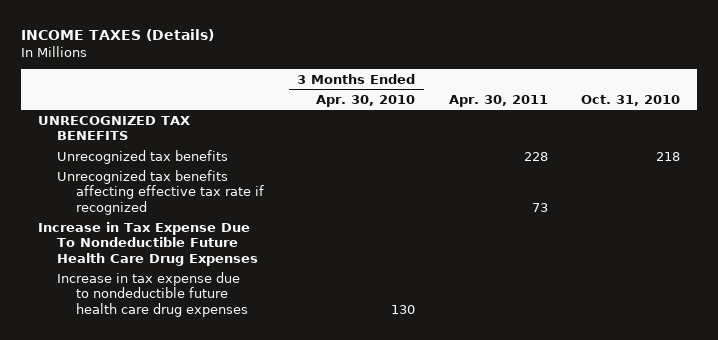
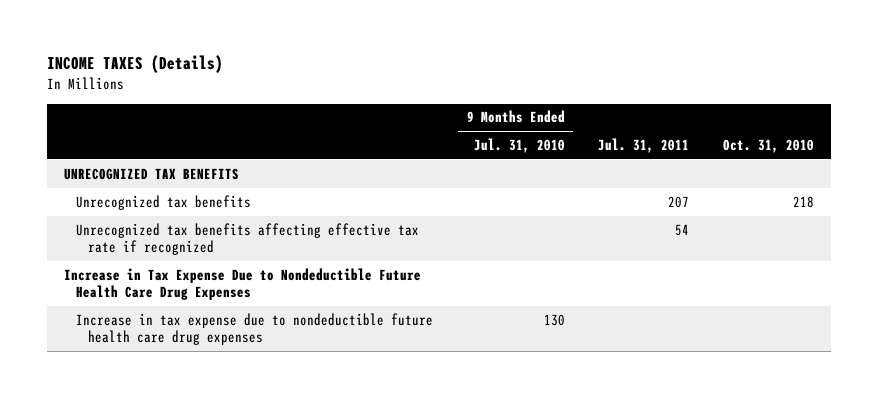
- | 3 Months Ended Apr. 30, 2010 | Apr. 30, 2011 | Oct. 31, 2010
+ | 9 Months Ended Jul. 31, 2010 | Jul. 31, 2011 | Oct. 31, 2010
- Increase in Tax Expense Due To Nondeductible Future Health Care Drug Expenses
+ Increase in Tax Expense Due to Nondeductible Future Health Care Drug Expenses

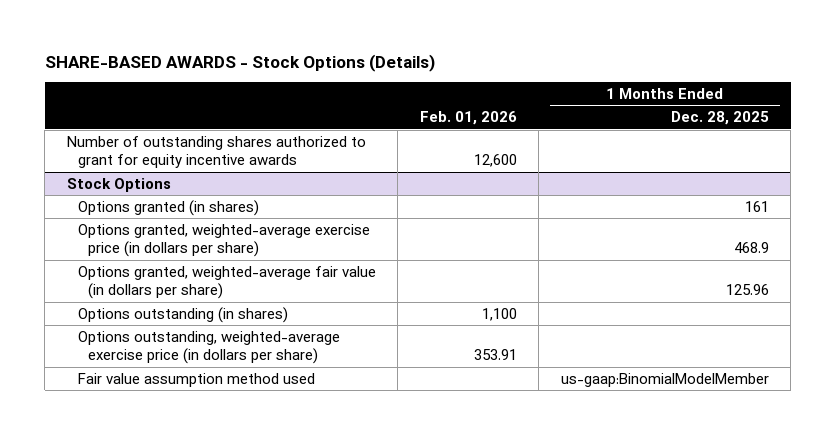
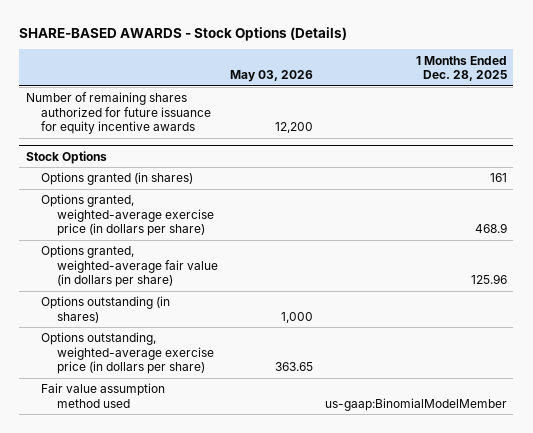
- | Feb. 01, 2026 | 1 Months Ended Dec. 28, 2025
+ | May 03, 2026 | 1 Months Ended Dec. 28, 2025
- Number of outstanding shares authorized to grant for equity incentive awards | 12,600 |
+ Number of remaining shares authorized for future issuance for equity incentive awards | 12,200 |

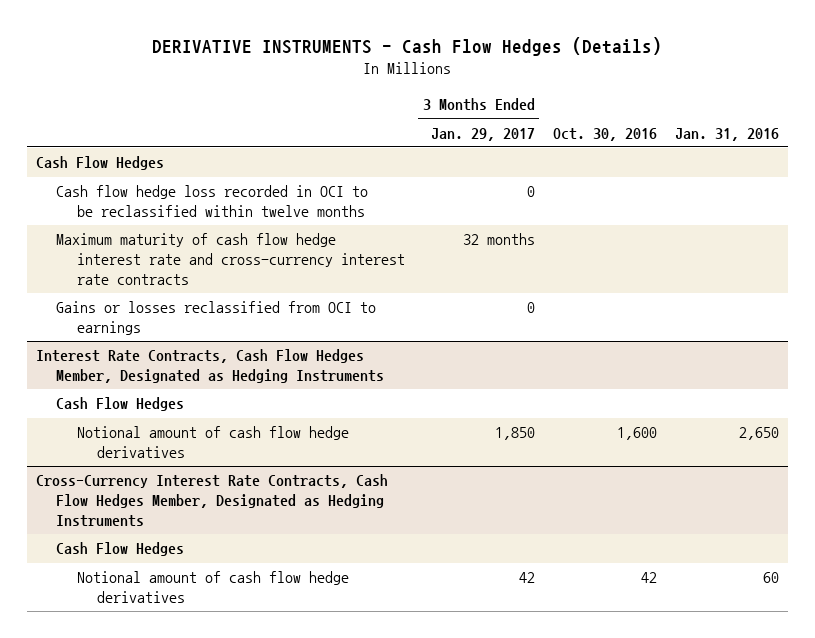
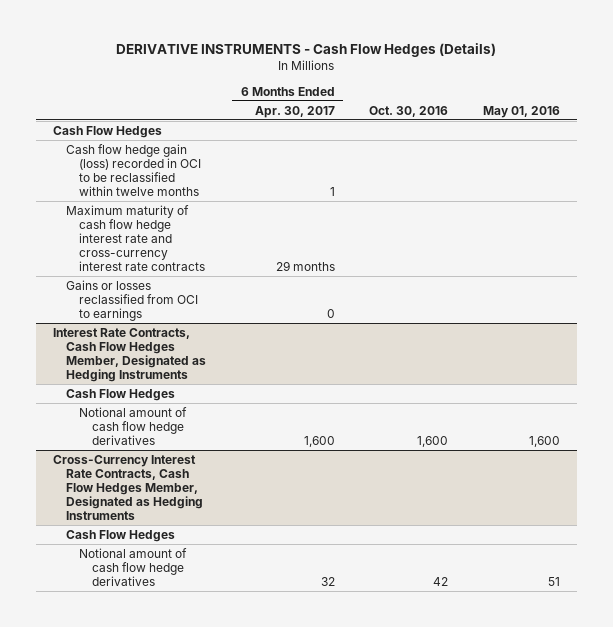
- | 3 Months Ended Jan. 29, 2017 | Oct. 30, 2016 | Jan. 31, 2016
+ | 6 Months Ended Apr. 30, 2017 | Oct. 30, 2016 | May 01, 2016
- Cash flow hedge loss recorded in OCI to be reclassified within twelve months | 0 | |
+ Cash flow hedge gain (loss) recorded in OCI to be reclassified within twelve months | 1 | |

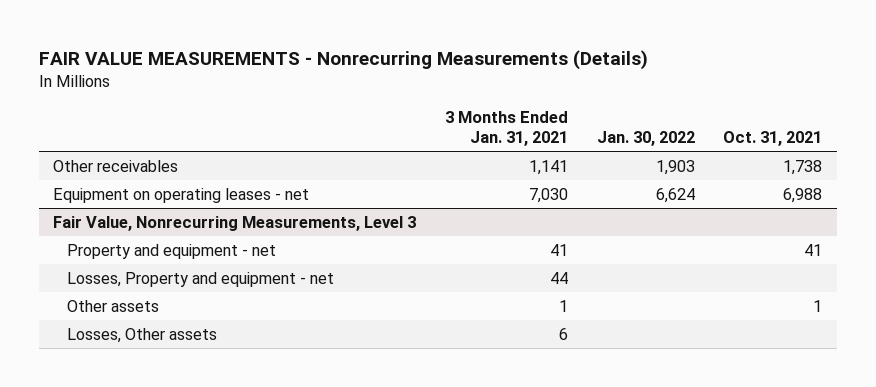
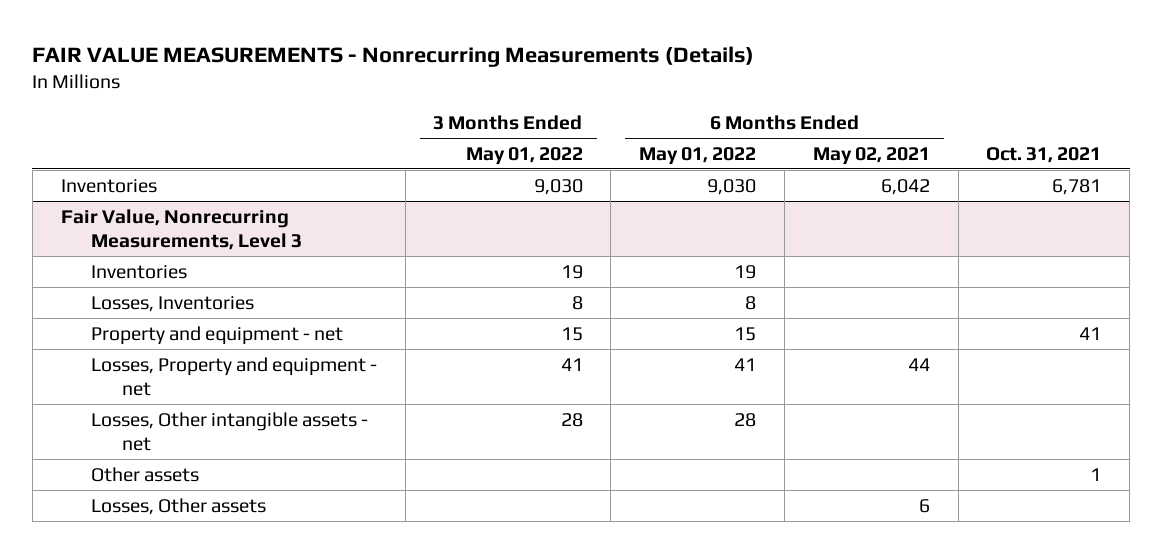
- | 3 Months Ended Jan. 31, 2021 | Jan. 30, 2022 | Oct. 31, 2021
+ | 3 Months Ended May 01, 2022 | 6 Months Ended May 01, 2022 | 6 Months Ended May 02, 2021 | Oct. 31, 2021
- Other receivables | 1,141 | 1,903 | 1,738
- Equipment on operating leases - net | 7,030 | 6,624 | 6,988
+ Inventories | 9,030 | 9,030 | 6,042 | 6,781
@ Fair Value, Nonrecurring Measurements, Level 3
+ Inventories | 19 | 19 | |
+ Losses, Inventories | 8 | 8 | |
+ Losses, Other intangible assets - net | 28 | 28 | |

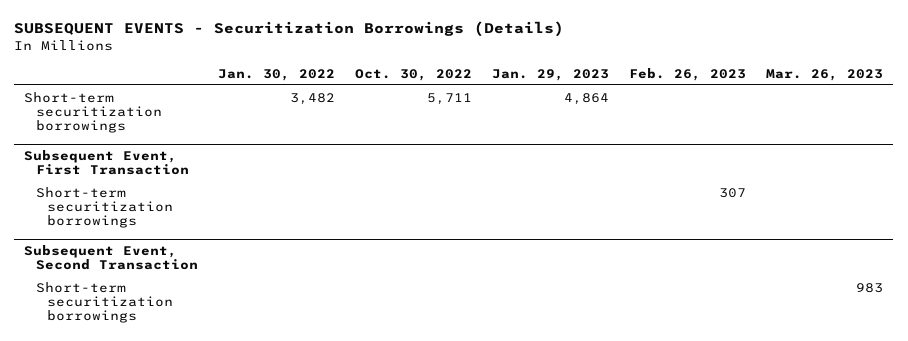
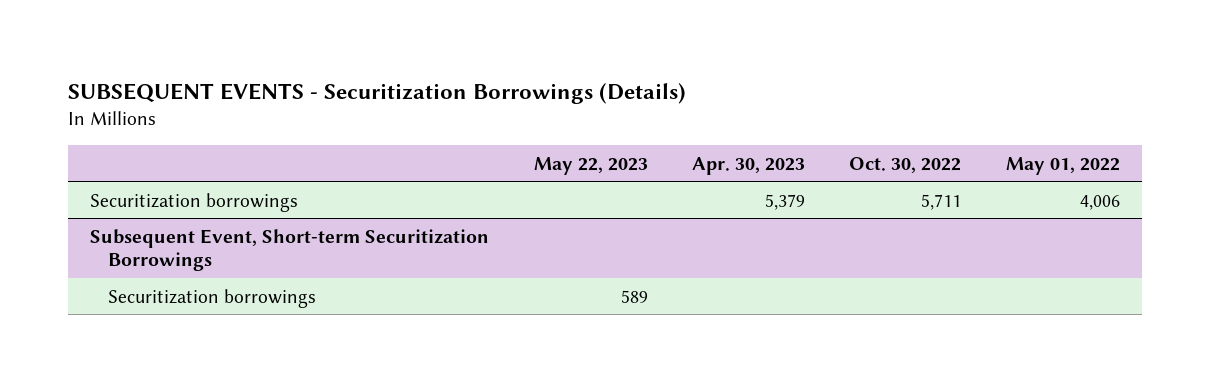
- | Jan. 30, 2022 | Oct. 30, 2022 | Jan. 29, 2023 | Feb. 26, 2023 | Mar. 26, 2023
+ | May 22, 2023 | Apr. 30, 2023 | Oct. 30, 2022 | May 01, 2022
- Short-term securitization borrowings | 3,482 | 5,711 | 4,864 | |
- Subsequent Event, First Transaction
- Short-term securitization borrowings | | | | 307 |
- Subsequent Event, Second Transaction
- Short-term securitization borrowings | | | | | 983
+ Securitization borrowings | | 5,379 | 5,711 | 4,006
+ Subsequent Event, Short-term Securitization Borrowings
+ Securitization borrowings | 589 | | |

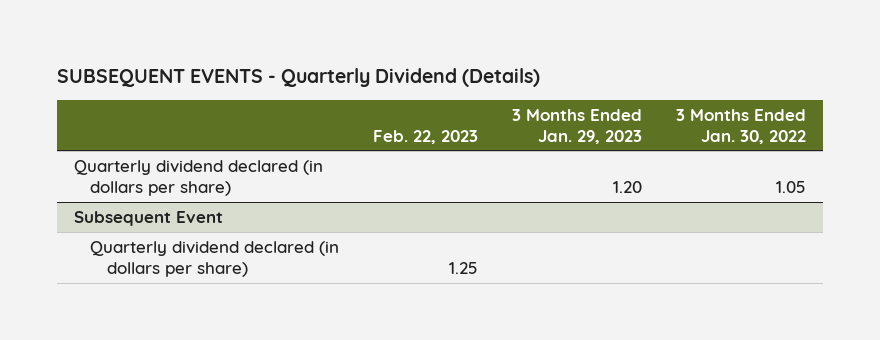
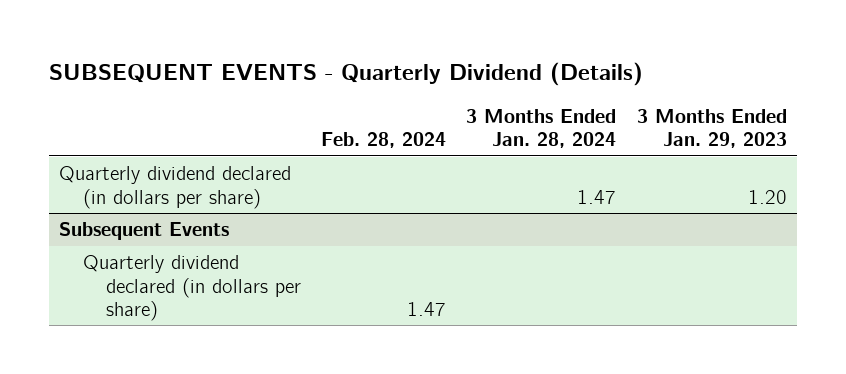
- | Feb. 22, 2023 | 3 Months Ended Jan. 29, 2023 | 3 Months Ended Jan. 30, 2022
+ | Feb. 28, 2024 | 3 Months Ended Jan. 28, 2024 | 3 Months Ended Jan. 29, 2023
- Subsequent Event
+ Subsequent Events

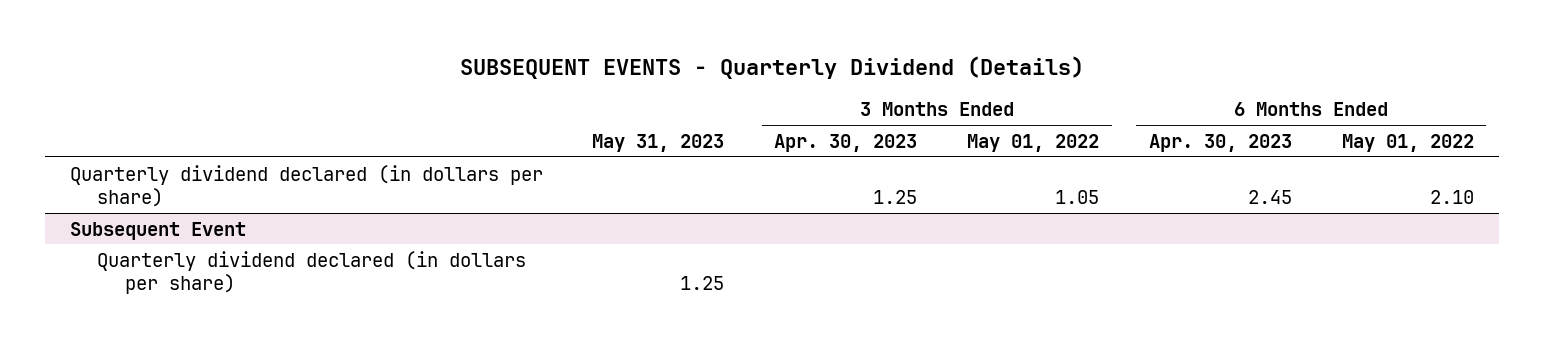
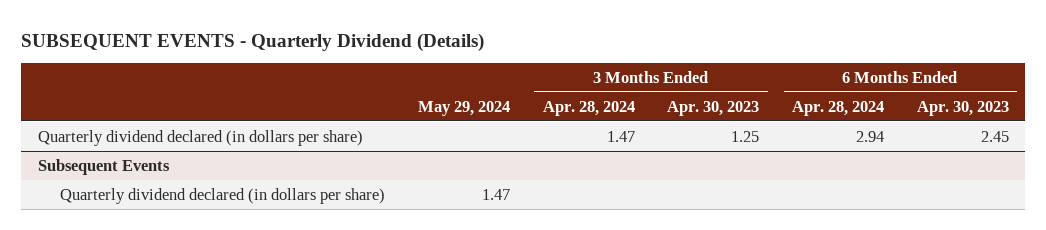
- | May 31, 2023 | 3 Months Ended Apr. 30, 2023 | 3 Months Ended May 01, 2022 | 6 Months Ended Apr. 30, 2023 | 6 Months Ended May 01, 2022
+ | May 29, 2024 | 3 Months Ended Apr. 28, 2024 | 3 Months Ended Apr. 30, 2023 | 6 Months Ended Apr. 28, 2024 | 6 Months Ended Apr. 30, 2023
- Subsequent Event
+ Subsequent Events

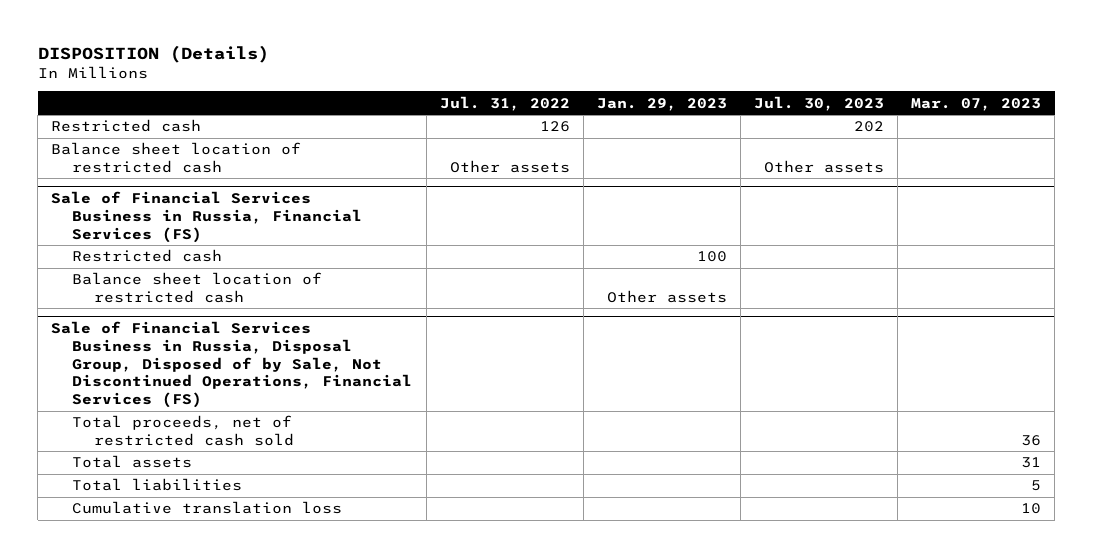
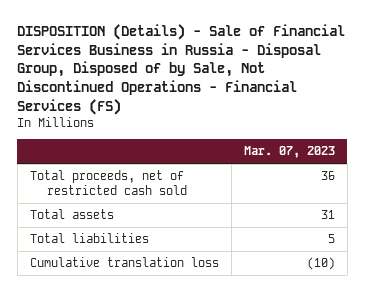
- DISPOSITION (Details)
+ DISPOSITION (Details) - Sale of Financial Services Business in Russia - Disposal Group, Disposed of by Sale, Not Discontinued Operations - Financial Services (FS)
- | Jul. 31, 2022 | Jan. 29, 2023 | Jul. 30, 2023 | Mar. 07, 2023
+ | Mar. 07, 2023
- Restricted cash | 126 | | 202 |
- Balance sheet location of restricted cash | Other assets | | Other assets |
- Sale of Financial Services Business in Russia, Financial Services (FS)
- Restricted cash | | 100 | |
- Balance sheet location of restricted cash | | Other assets | |
- Sale of Financial Services Business in Russia, Disposal Group, Disposed of by Sale, Not Discontinued Operations, Financial Services (FS)
- Total proceeds, net of restricted cash sold | | | | 36
- Total assets | | | | 31
- Total liabilities | | | | 5
- Cumulative translation loss | | | | 10
+ Total proceeds, net of restricted cash sold | 36
+ Total assets | 31
+ Total liabilities | 5
+ Cumulative translation loss | (10)

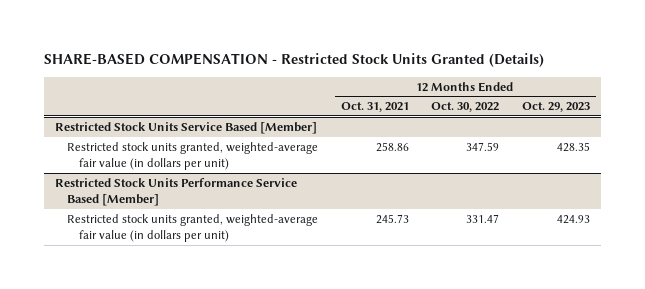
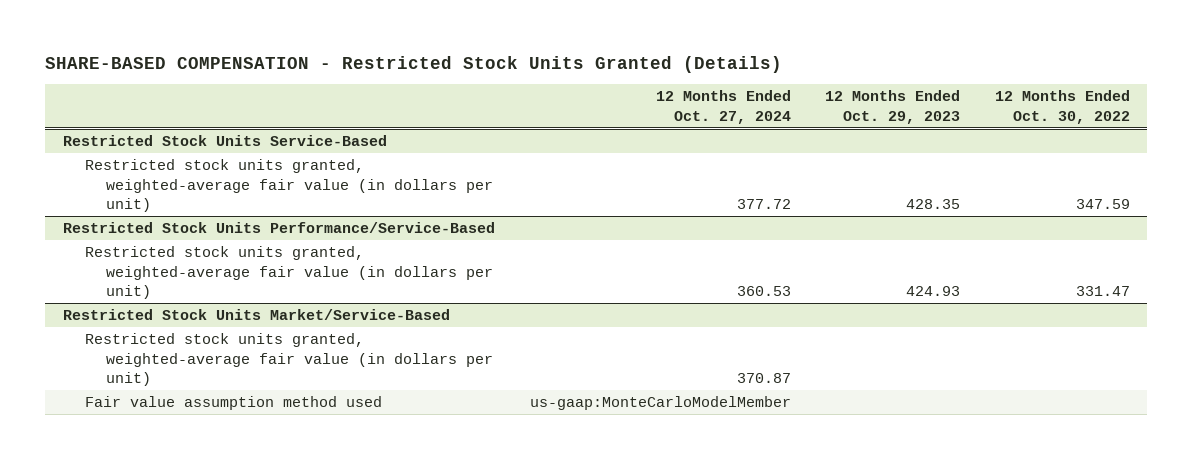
- | 12 Months Ended Oct. 31, 2021 | 12 Months Ended Oct. 30, 2022 | 12 Months Ended Oct. 29, 2023
+ | 12 Months Ended Oct. 27, 2024 | 12 Months Ended Oct. 29, 2023 | 12 Months Ended Oct. 30, 2022
- Restricted Stock Units Service Based [Member]
+ Restricted Stock Units Service-Based
- Restricted Stock Units Performance Service Based [Member]
+ Restricted Stock Units Performance/Service-Based
+ Restricted Stock Units Market/Service-Based
+ Restricted stock units granted, weighted-average fair value (in dollars per unit) | 370.87 | |
+ Fair value assumption method used | us-gaap:MonteCarloModelMember | |

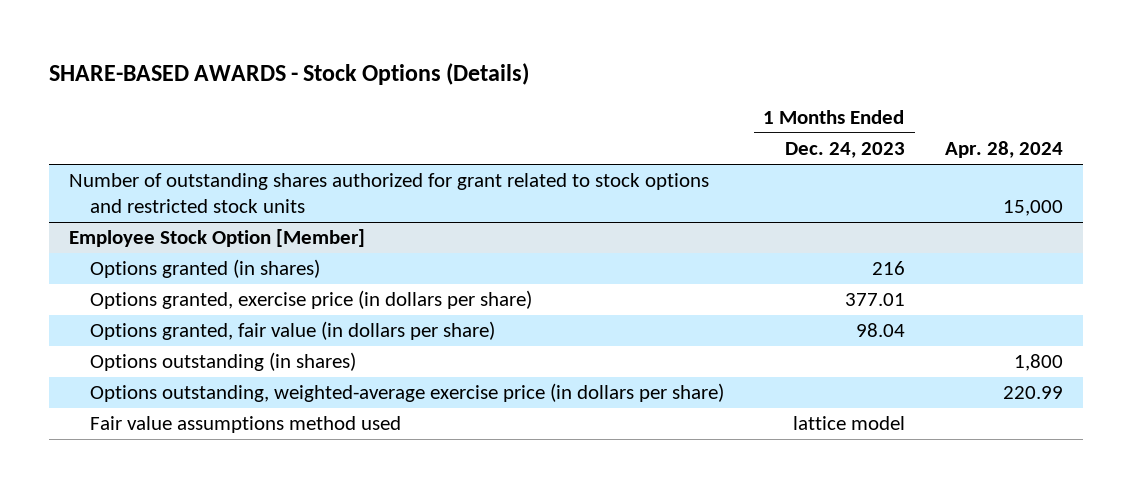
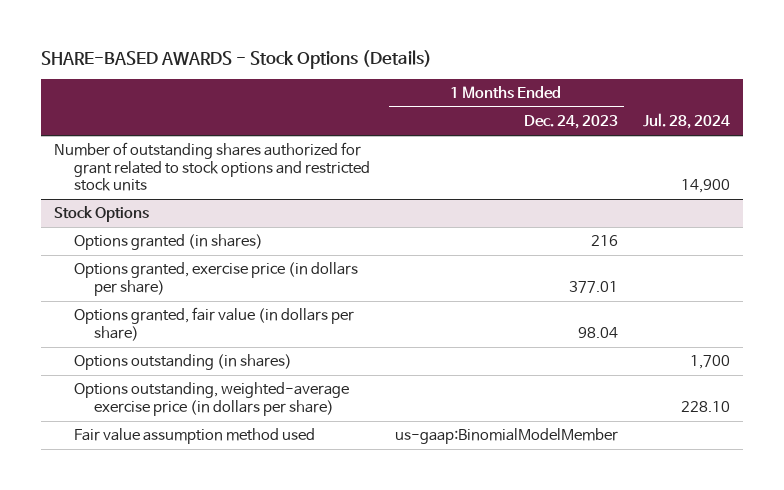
- | 1 Months Ended Dec. 24, 2023 | Apr. 28, 2024
+ | 1 Months Ended Dec. 24, 2023 | Jul. 28, 2024
- Employee Stock Option [Member]
+ Stock Options
- Fair value assumptions method used | lattice model |
+ Fair value assumption method used | us-gaap:BinomialModelMember |

